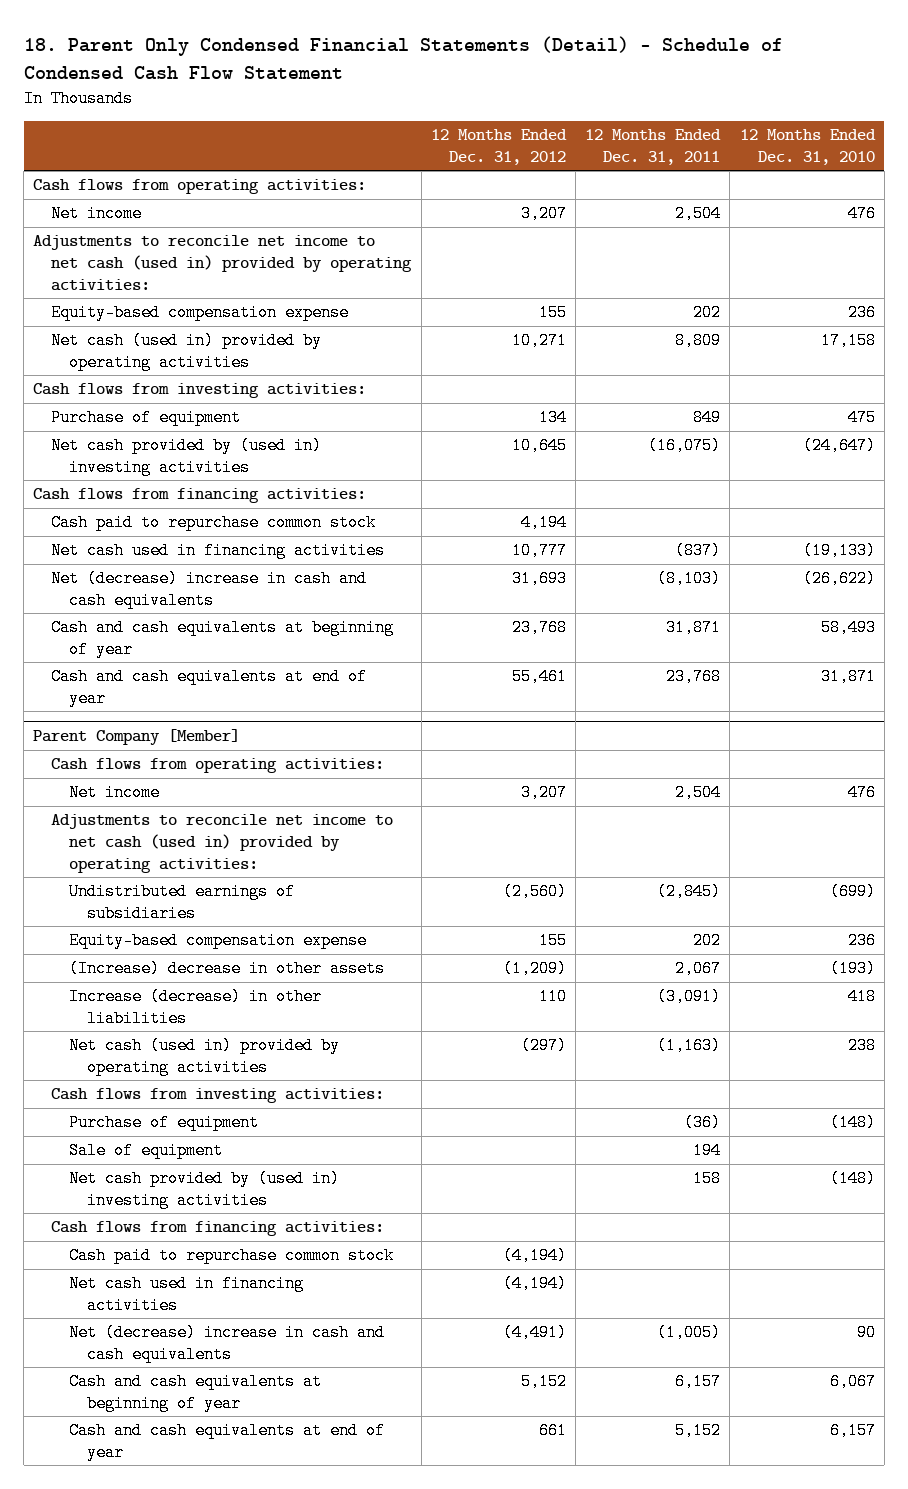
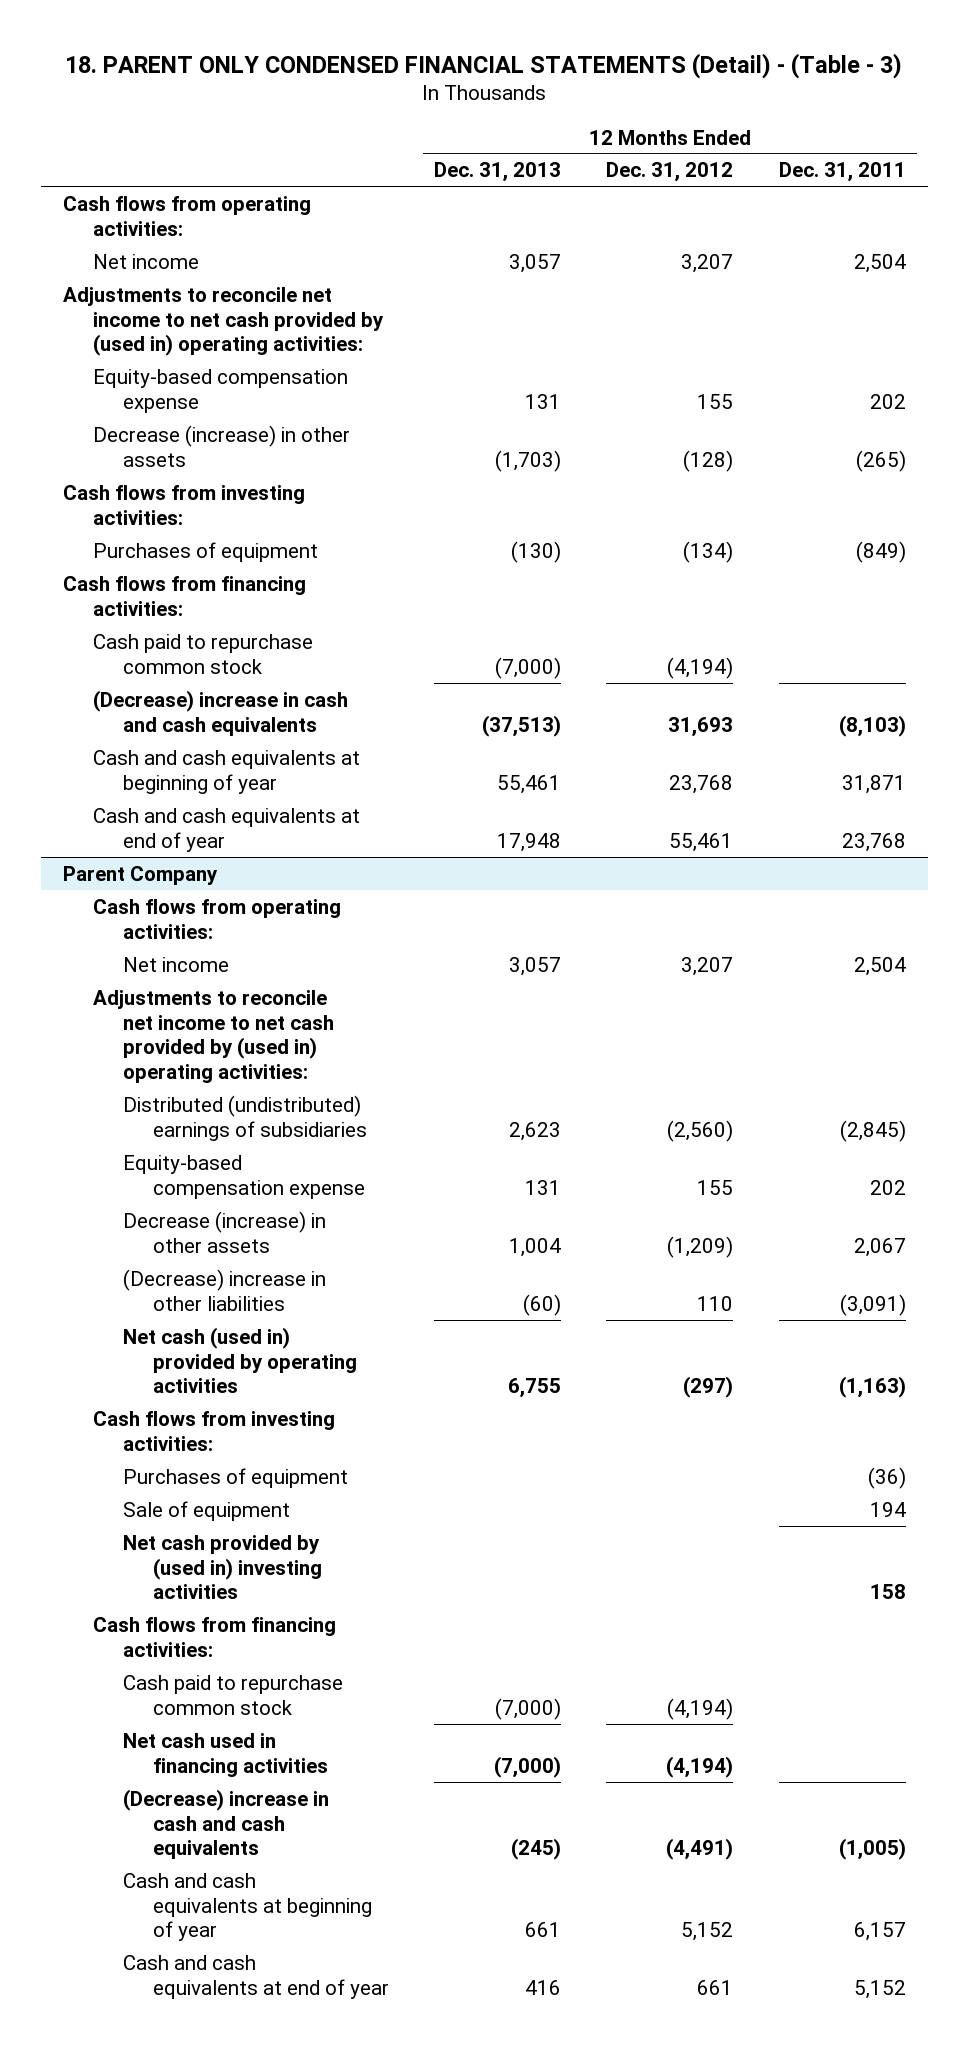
- 18. Parent Only Condensed Financial Statements (Detail) - Schedule of Condensed Cash Flow Statement
+ 18. PARENT ONLY CONDENSED FINANCIAL STATEMENTS (Detail) - (Table - 3)
- | 12 Months Ended Dec. 31, 2012 | 12 Months Ended Dec. 31, 2011 | 12 Months Ended Dec. 31, 2010
+ | 12 Months Ended Dec. 31, 2013 | 12 Months Ended Dec. 31, 2012 | 12 Months Ended Dec. 31, 2011
- Adjustments to reconcile net income to net cash (used in) provided by operating activities:
+ Adjustments to reconcile net income to net cash provided by (used in) operating activities:
- Net cash (used in) provided by operating activities | 10,271 | 8,809 | 17,158
+ Decrease (increase) in other assets | (1,703) | (128) | (265)
- Purchase of equipment | 134 | 849 | 475
- Net cash provided by (used in) investing activities | 10,645 | (16,075) | (24,647)
+ Purchases of equipment | (130) | (134) | (849)
- Cash paid to repurchase common stock | 4,194 | |
- Net cash used in financing activities | 10,777 | (837) | (19,133)
- Net (decrease) increase in cash and cash equivalents | 31,693 | (8,103) | (26,622)
+ Cash paid to repurchase common stock | (7,000) | (4,194) |
+ (Decrease) increase in cash and cash equivalents | (37,513) | 31,693 | (8,103)
- Parent Company [Member]
+ Parent Company
- Adjustments to reconcile net income to net cash (used in) provided by operating activities:
- Undistributed earnings of subsidiaries | (2,560) | (2,845) | (699)
+ Adjustments to reconcile net income to net cash provided by (used in) operating activities:
+ Distributed (undistributed) earnings of subsidiaries | 2,623 | (2,560) | (2,845)
- (Increase) decrease in other assets | (1,209) | 2,067 | (193)
- Increase (decrease) in other liabilities | 110 | (3,091) | 418
+ Decrease (increase) in other assets | 1,004 | (1,209) | 2,067
+ (Decrease) increase in other liabilities | (60) | 110 | (3,091)
- Purchase of equipment | | (36) | (148)
+ Purchases of equipment | | | (36)
- Net (decrease) increase in cash and cash equivalents | (4,491) | (1,005) | 90
+ (Decrease) increase in cash and cash equivalents | (245) | (4,491) | (1,005)

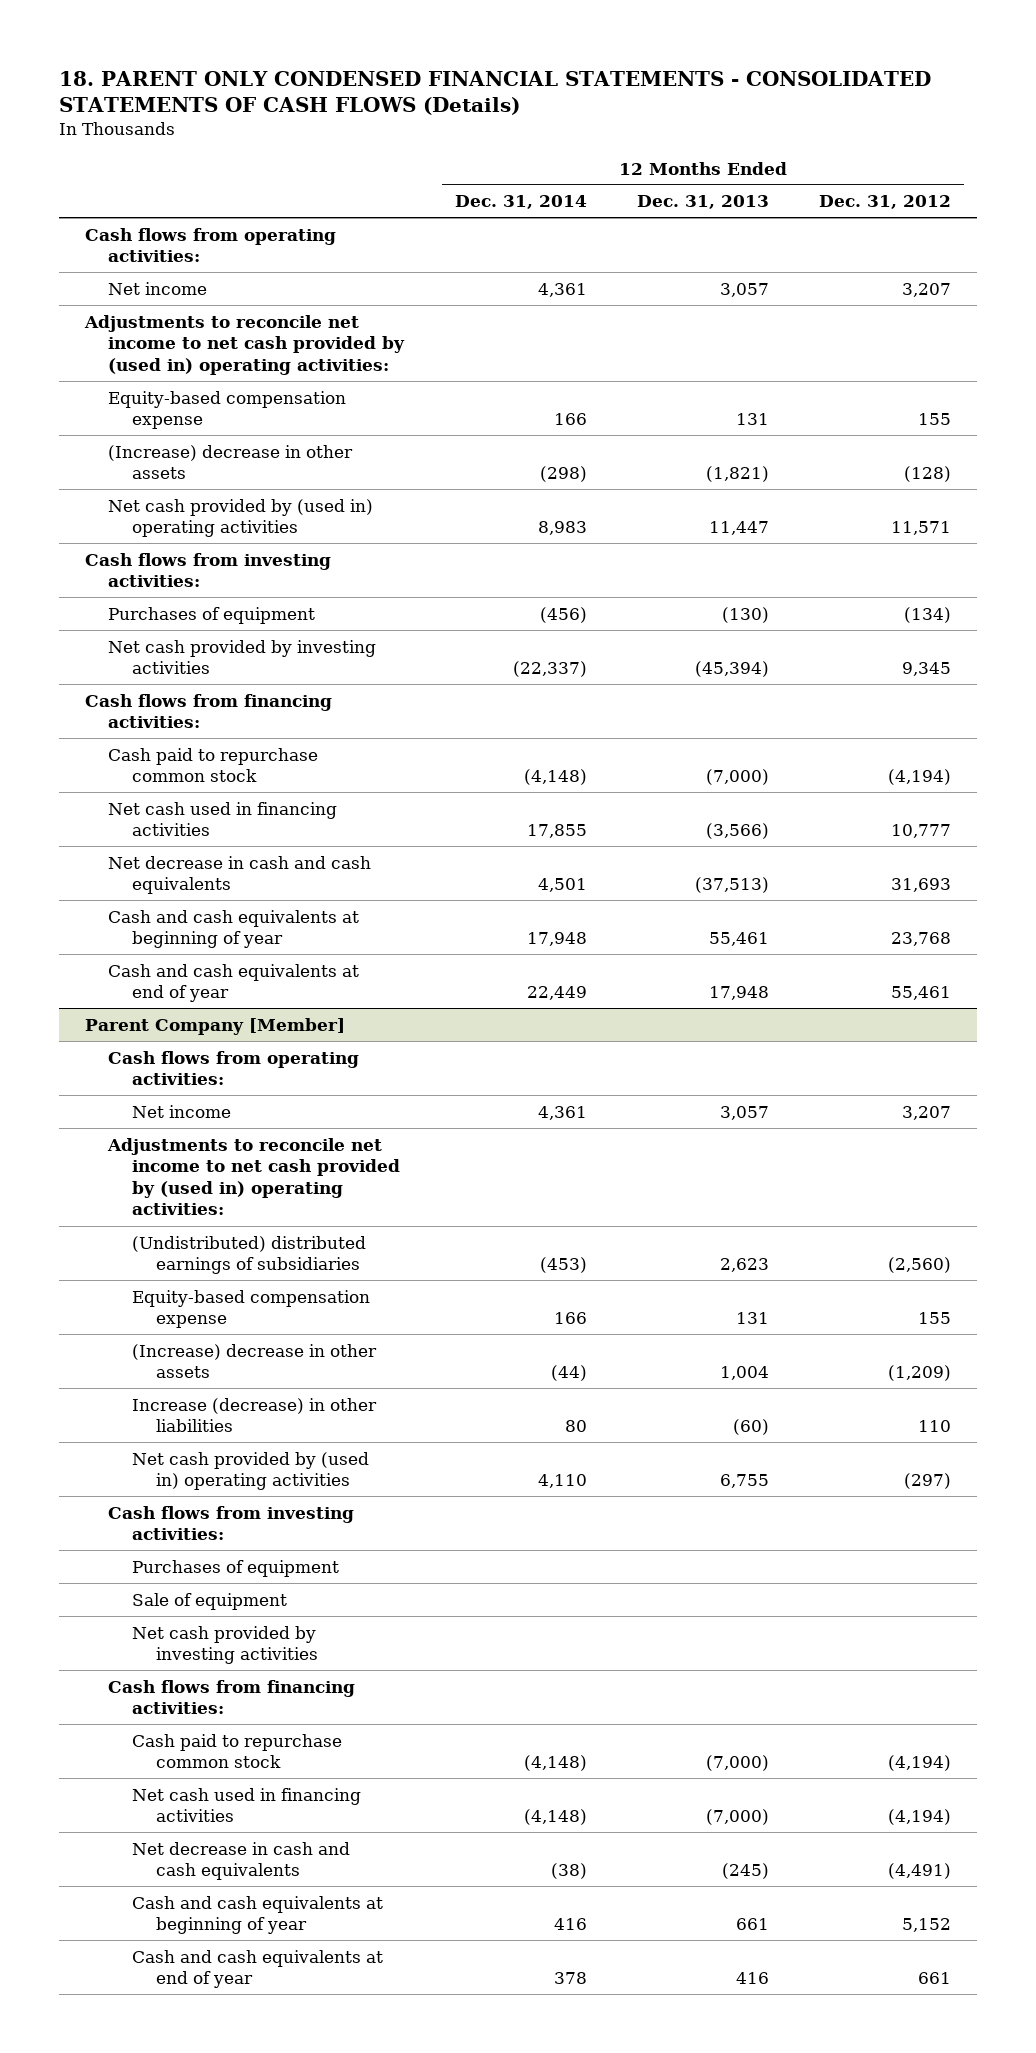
- 18. PARENT ONLY CONDENSED FINANCIAL STATEMENTS (Detail) - (Table - 3)
+ 18. PARENT ONLY CONDENSED FINANCIAL STATEMENTS - CONSOLIDATED STATEMENTS OF CASH FLOWS (Details)
- | 12 Months Ended Dec. 31, 2013 | 12 Months Ended Dec. 31, 2012 | 12 Months Ended Dec. 31, 2011
+ | 12 Months Ended Dec. 31, 2014 | 12 Months Ended Dec. 31, 2013 | 12 Months Ended Dec. 31, 2012
- Decrease (increase) in other assets | (1,703) | (128) | (265)
+ (Increase) decrease in other assets | (298) | (1,821) | (128)
+ Net cash provided by (used in) operating activities | 8,983 | 11,447 | 11,571
+ Net cash provided by investing activities | (22,337) | (45,394) | 9,345
- (Decrease) increase in cash and cash equivalents | (37,513) | 31,693 | (8,103)
+ Net cash used in financing activities | 17,855 | (3,566) | 10,777
+ Net decrease in cash and cash equivalents | 4,501 | (37,513) | 31,693
- Parent Company
+ Parent Company [Member]
- Distributed (undistributed) earnings of subsidiaries | 2,623 | (2,560) | (2,845)
+ (Undistributed) distributed earnings of subsidiaries | (453) | 2,623 | (2,560)
- Decrease (increase) in other assets | 1,004 | (1,209) | 2,067
- (Decrease) increase in other liabilities | (60) | 110 | (3,091)
- Net cash (used in) provided by operating activities | 6,755 | (297) | (1,163)
+ (Increase) decrease in other assets | (44) | 1,004 | (1,209)
+ Increase (decrease) in other liabilities | 80 | (60) | 110
+ Net cash provided by (used in) operating activities | 4,110 | 6,755 | (297)
- Net cash provided by (used in) investing activities | | | 158
+ Net cash provided by investing activities
- (Decrease) increase in cash and cash equivalents | (245) | (4,491) | (1,005)
+ Net decrease in cash and cash equivalents | (38) | (245) | (4,491)

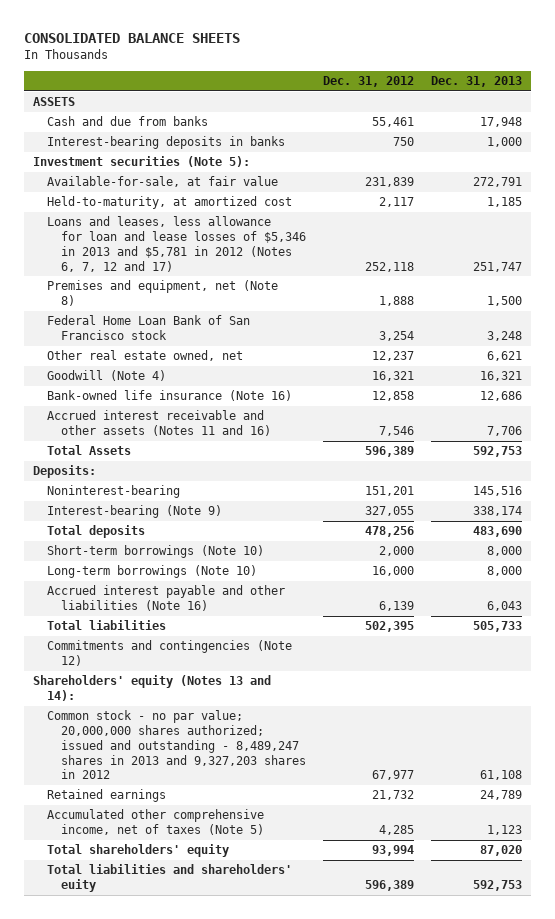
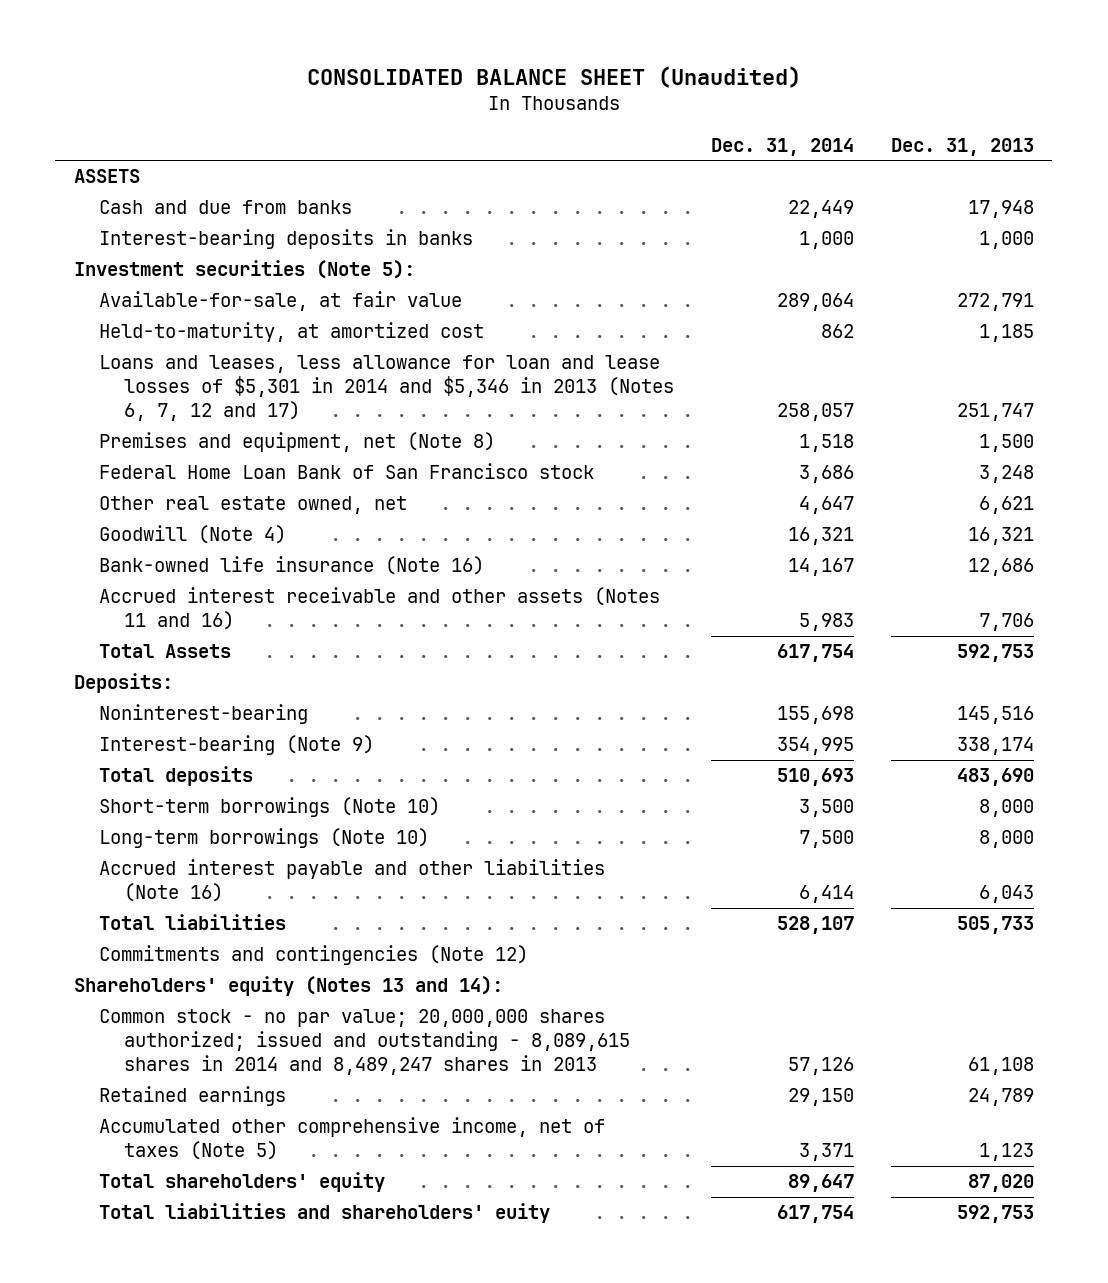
- CONSOLIDATED BALANCE SHEETS
+ CONSOLIDATED BALANCE SHEET (Unaudited)
- | Dec. 31, 2012 | Dec. 31, 2013
+ | Dec. 31, 2014 | Dec. 31, 2013
- Loans and leases, less allowance for loan and lease losses of $5,346 in 2013 and $5,781 in 2012 (Notes 6, 7, 12 and 17) | 252,118 | 251,747
+ Loans and leases, less allowance for loan and lease losses of $5,301 in 2014 and $5,346 in 2013 (Notes 6, 7, 12 and 17) | 258,057 | 251,747
- Common stock - no par value; 20,000,000 shares authorized; issued and outstanding - 8,489,247 shares in 2013 and 9,327,203 shares in 2012 | 67,977 | 61,108
+ Common stock - no par value; 20,000,000 shares authorized; issued and outstanding - 8,089,615 shares in 2014 and 8,489,247 shares in 2013 | 57,126 | 61,108

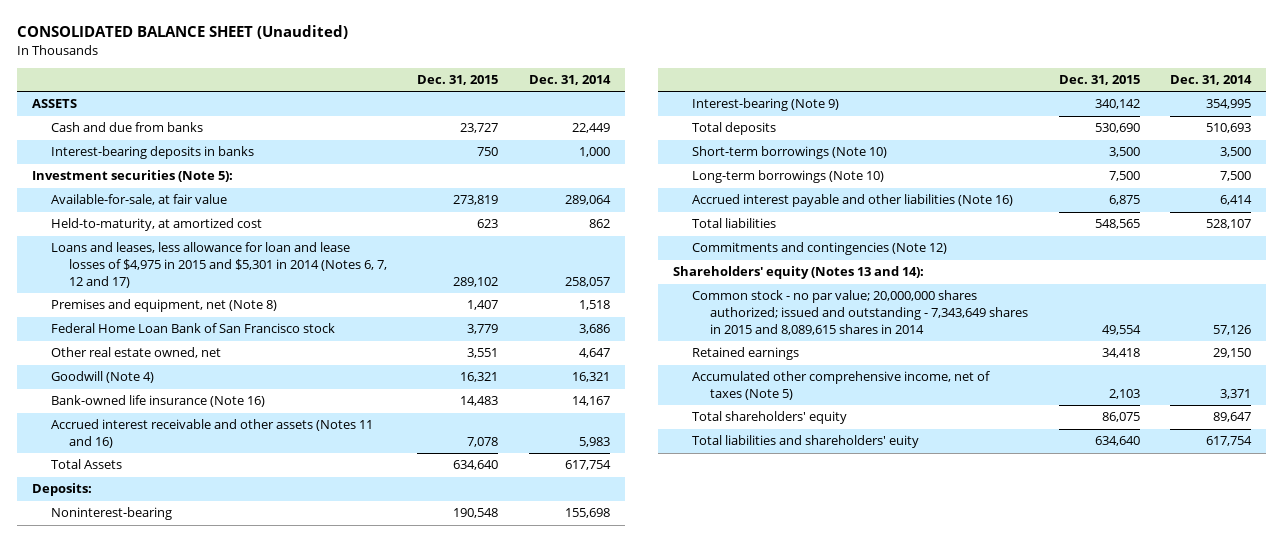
- | Dec. 31, 2014 | Dec. 31, 2013
+ | Dec. 31, 2015 | Dec. 31, 2014
- Loans and leases, less allowance for loan and lease losses of $5,301 in 2014 and $5,346 in 2013 (Notes 6, 7, 12 and 17) | 258,057 | 251,747
+ Loans and leases, less allowance for loan and lease losses of $4,975 in 2015 and $5,301 in 2014 (Notes 6, 7, 12 and 17) | 289,102 | 258,057
- Common stock - no par value; 20,000,000 shares authorized; issued and outstanding - 8,089,615 shares in 2014 and 8,489,247 shares in 2013 | 57,126 | 61,108
+ Common stock - no par value; 20,000,000 shares authorized; issued and outstanding - 7,343,649 shares in 2015 and 8,089,615 shares in 2014 | 49,554 | 57,126

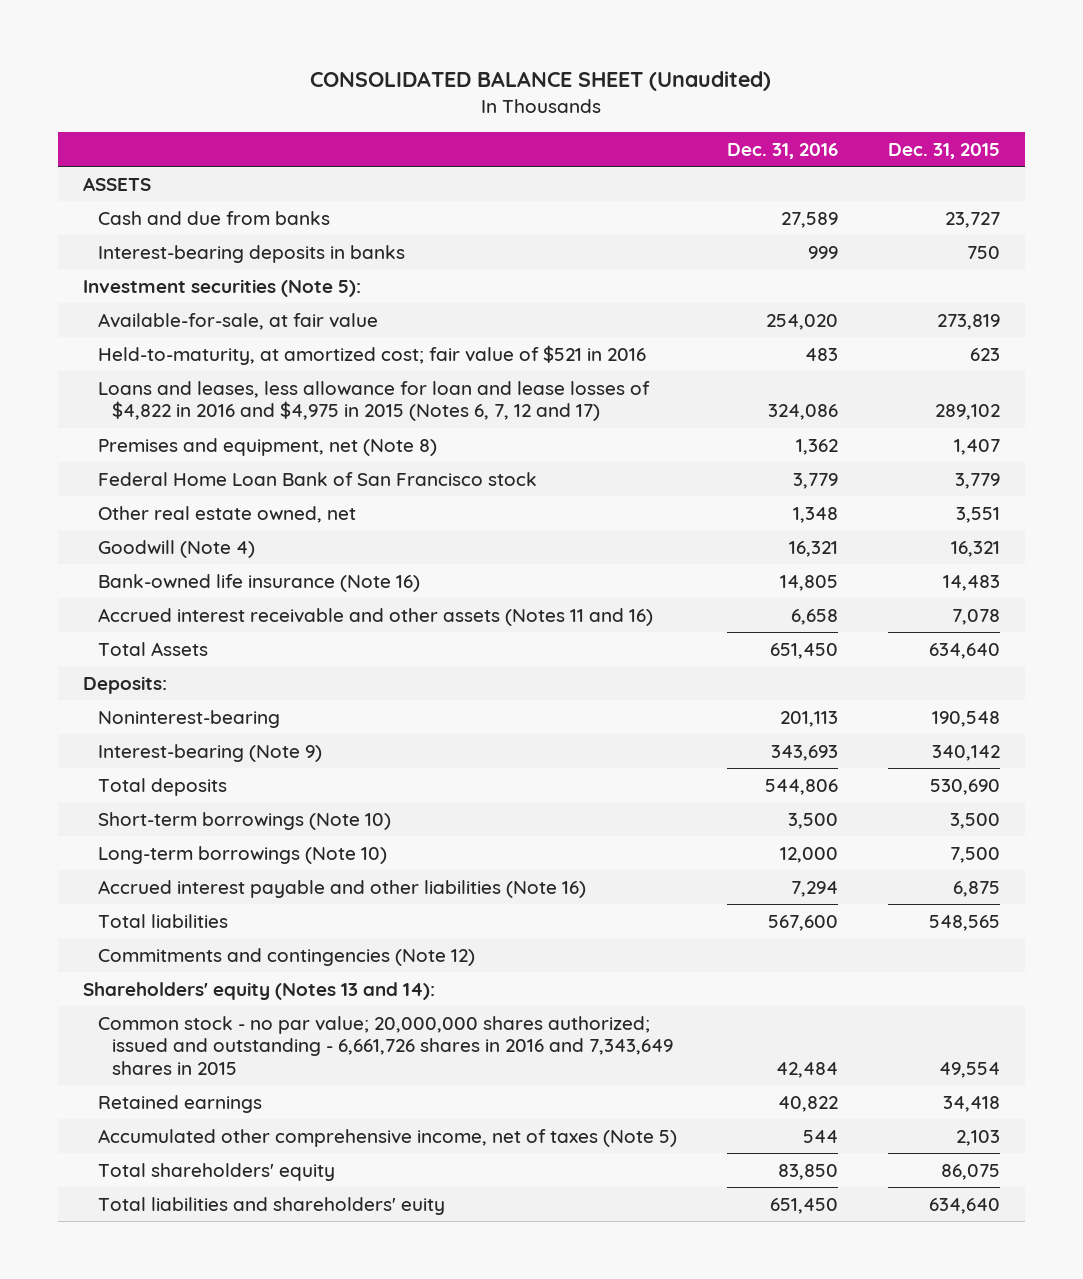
- | Dec. 31, 2015 | Dec. 31, 2014
+ | Dec. 31, 2016 | Dec. 31, 2015
- Held-to-maturity, at amortized cost | 623 | 862
- Loans and leases, less allowance for loan and lease losses of $4,975 in 2015 and $5,301 in 2014 (Notes 6, 7, 12 and 17) | 289,102 | 258,057
+ Held-to-maturity, at amortized cost; fair value of $521 in 2016 | 483 | 623
+ Loans and leases, less allowance for loan and lease losses of $4,822 in 2016 and $4,975 in 2015 (Notes 6, 7, 12 and 17) | 324,086 | 289,102
- Common stock - no par value; 20,000,000 shares authorized; issued and outstanding - 7,343,649 shares in 2015 and 8,089,615 shares in 2014 | 49,554 | 57,126
+ Common stock - no par value; 20,000,000 shares authorized; issued and outstanding - 6,661,726 shares in 2016 and 7,343,649 shares in 2015 | 42,484 | 49,554

